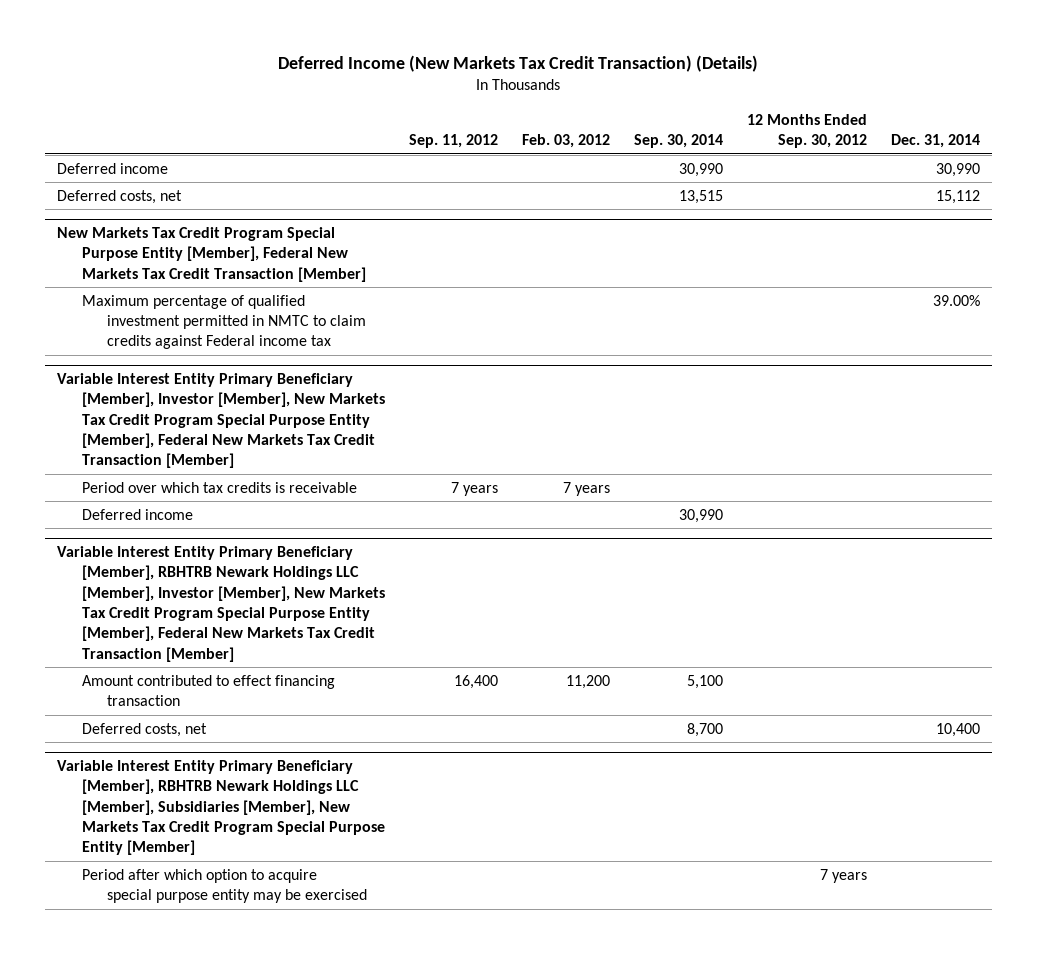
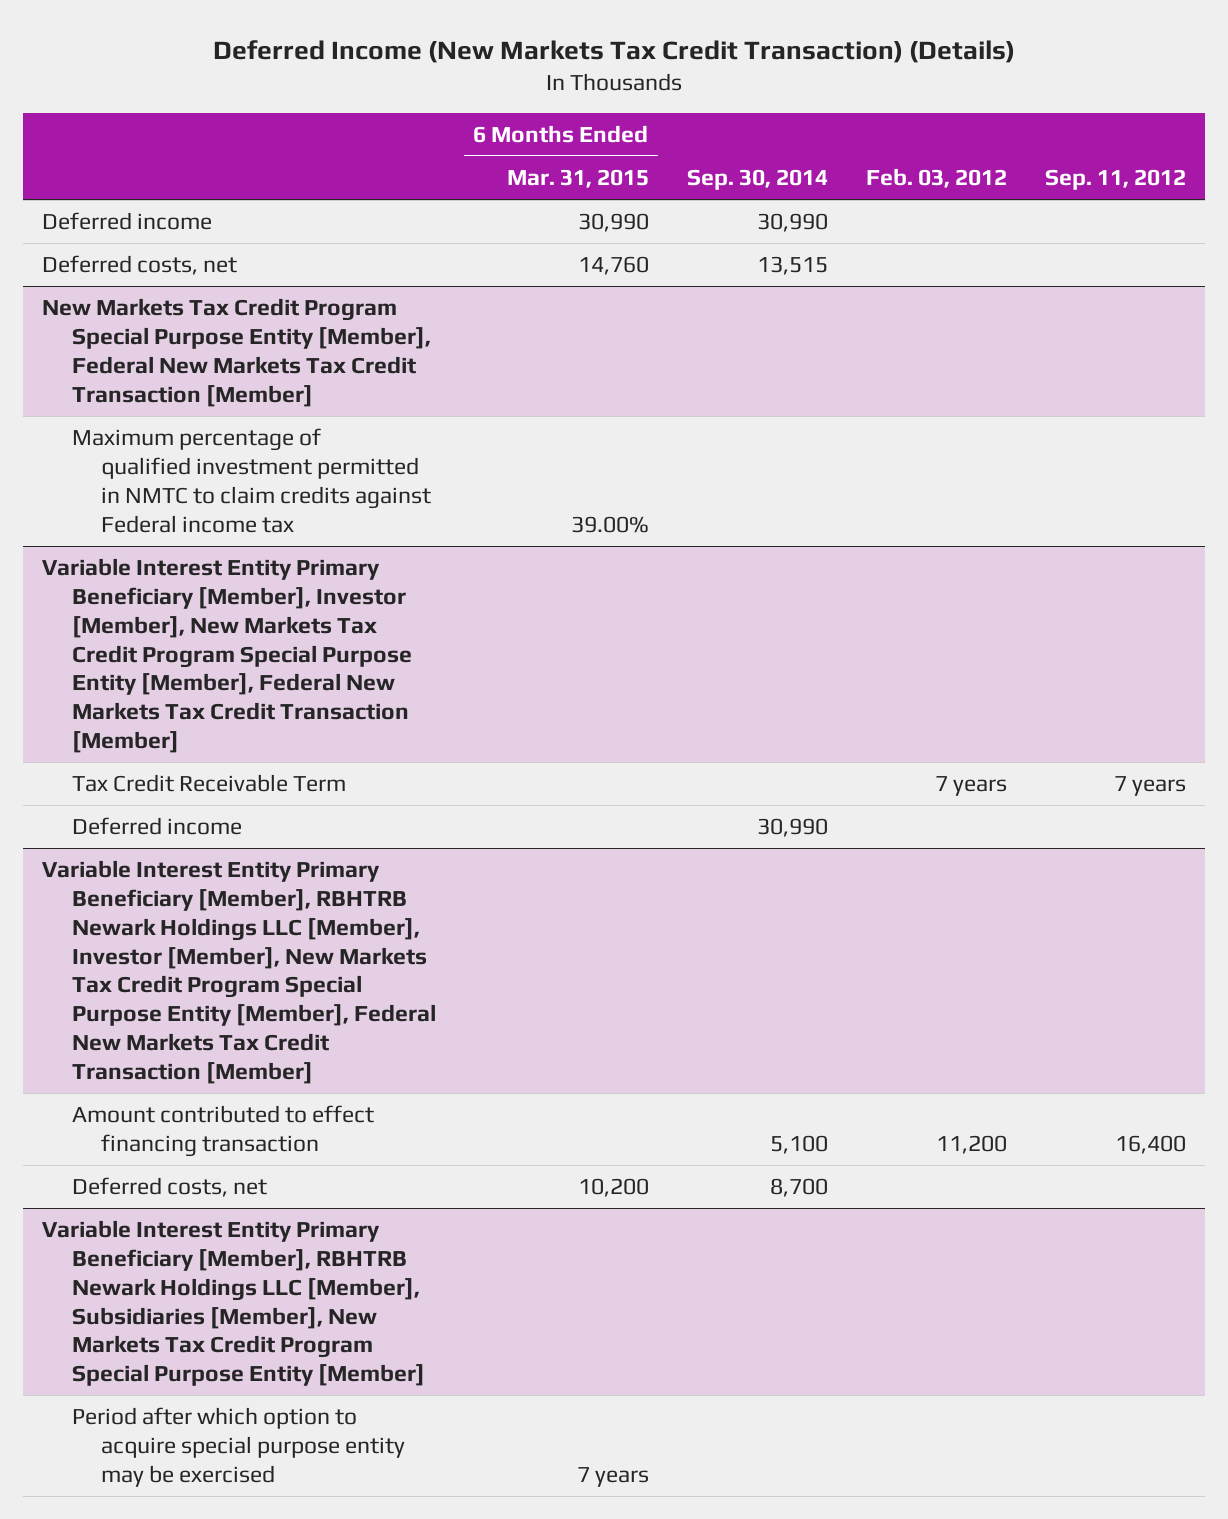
- | Sep. 11, 2012 | Feb. 03, 2012 | Sep. 30, 2014 | 12 Months Ended Sep. 30, 2012 | Dec. 31, 2014
+ | 6 Months Ended Mar. 31, 2015 | Sep. 30, 2014 | Feb. 03, 2012 | Sep. 11, 2012
@ Variable Interest Entity Primary Beneficiary [Member], Investor [Member], New Markets Tax Credit Program Special Purpose Entity [Member], Federal New Markets Tax Credit Transaction [Member]
- Period over which tax credits is receivable | 7 years | 7 years | | |
+ Tax Credit Receivable Term | | | 7 years | 7 years

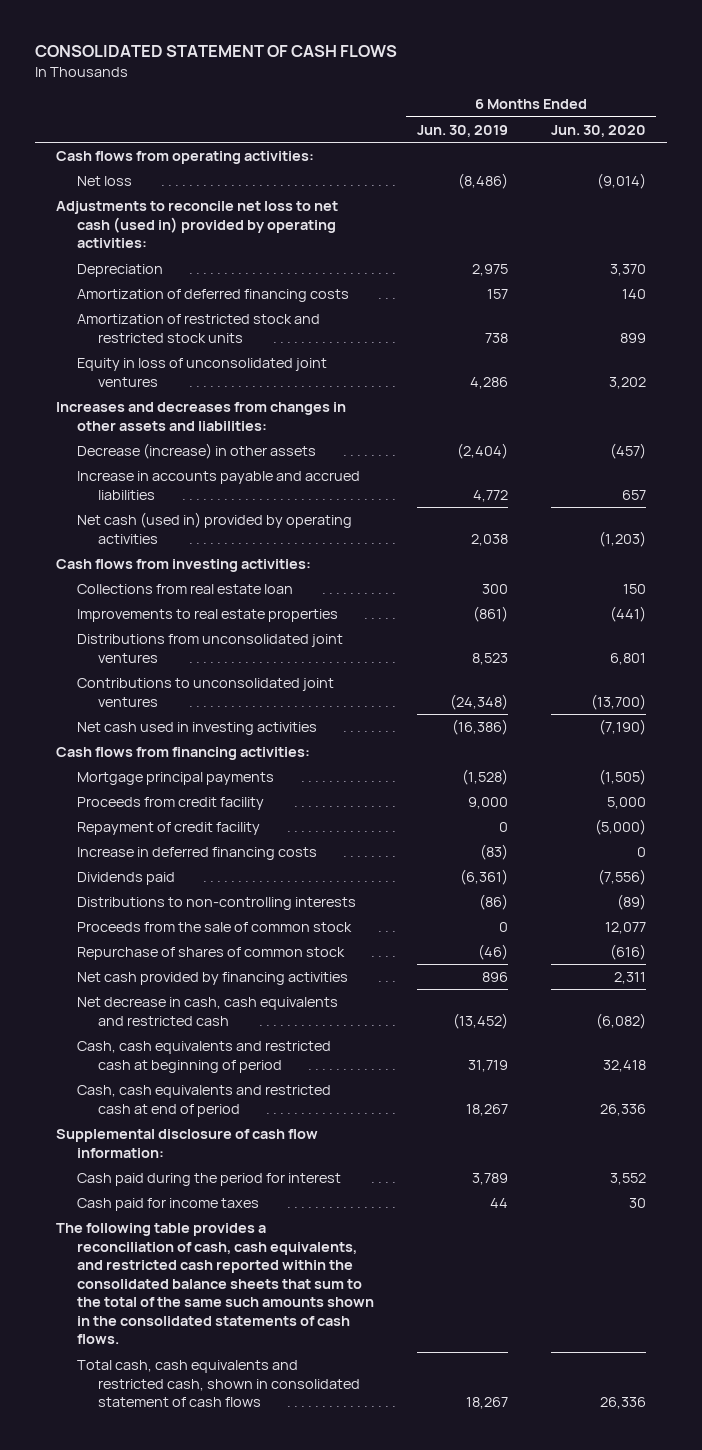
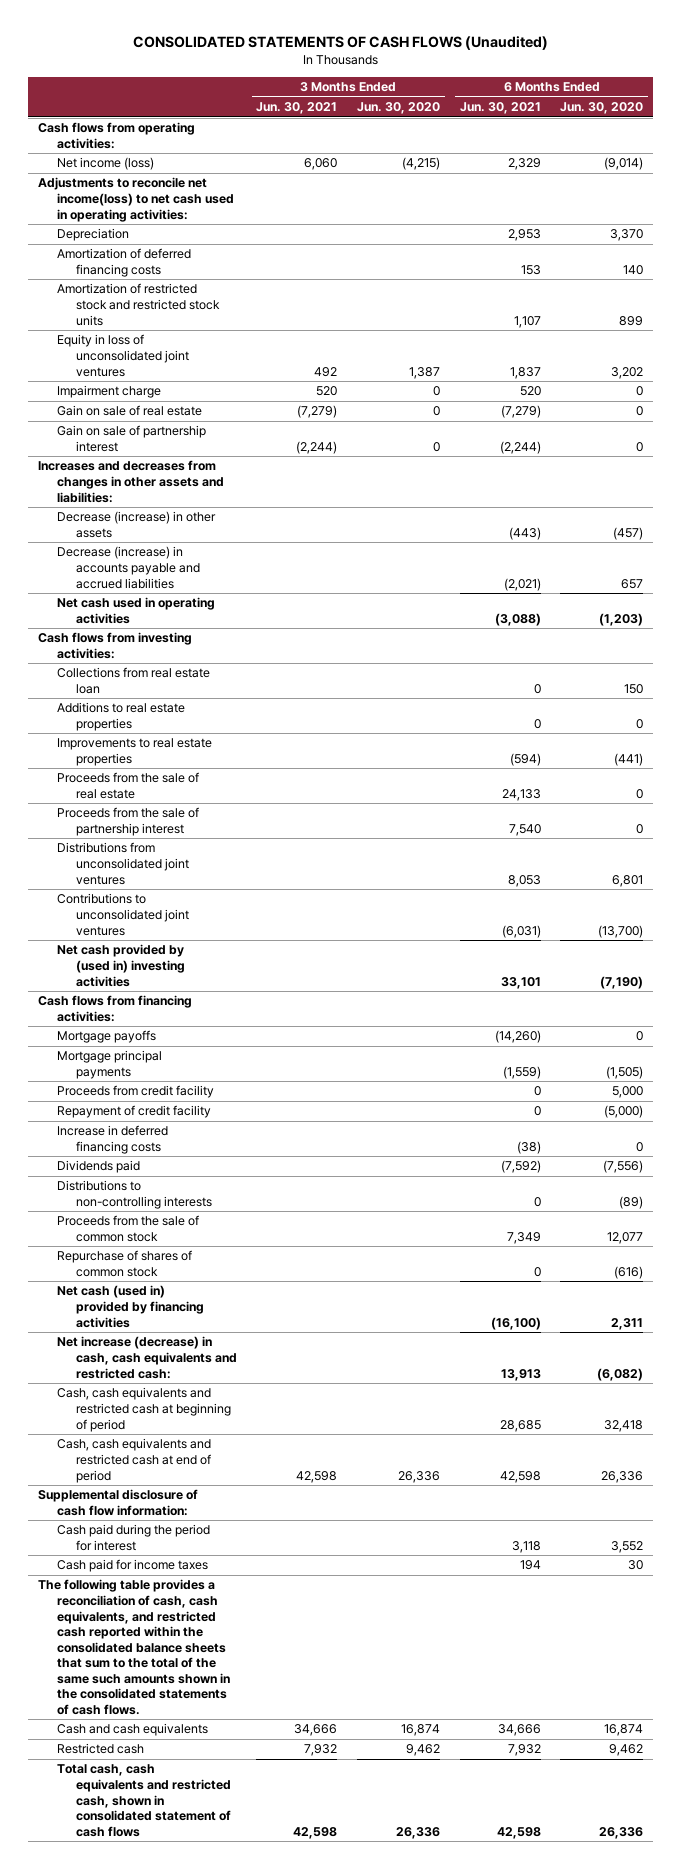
- CONSOLIDATED STATEMENT OF CASH FLOWS
+ CONSOLIDATED STATEMENTS OF CASH FLOWS (Unaudited)
- | 6 Months Ended Jun. 30, 2019 | 6 Months Ended Jun. 30, 2020
+ | 3 Months Ended Jun. 30, 2021 | 3 Months Ended Jun. 30, 2020 | 6 Months Ended Jun. 30, 2021 | 6 Months Ended Jun. 30, 2020
- Net loss | (8,486) | (9,014)
- Adjustments to reconcile net loss to net cash (used in) provided by operating activities:
+ Net income (loss) | 6,060 | (4,215) | 2,329 | (9,014)
+ Adjustments to reconcile net income(loss) to net cash used in operating activities:
+ Impairment charge | 520 | 0 | 520 | 0
+ Gain on sale of real estate | (7,279) | 0 | (7,279) | 0
+ Gain on sale of partnership interest | (2,244) | 0 | (2,244) | 0
- Increase in accounts payable and accrued liabilities | 4,772 | 657
- Net cash (used in) provided by operating activities | 2,038 | (1,203)
+ Decrease (increase) in accounts payable and accrued liabilities | | | (2,021) | 657
+ Net cash used in operating activities | | | (3,088) | (1,203)
+ Additions to real estate properties | | | 0 | 0
+ Proceeds from the sale of real estate | | | 24,133 | 0
+ Proceeds from the sale of partnership interest | | | 7,540 | 0
- Net cash used in investing activities | (16,386) | (7,190)
+ Net cash provided by (used in) investing activities | | | 33,101 | (7,190)
+ Mortgage payoffs | | | (14,260) | 0
- Net cash provided by financing activities | 896 | 2,311
- Net decrease in cash, cash equivalents and restricted cash | (13,452) | (6,082)
+ Net cash (used in) provided by financing activities | | | (16,100) | 2,311
+ Net increase (decrease) in cash, cash equivalents and restricted cash: | | | 13,913 | (6,082)
+ Cash and cash equivalents | 34,666 | 16,874 | 34,666 | 16,874
+ Restricted cash | 7,932 | 9,462 | 7,932 | 9,462

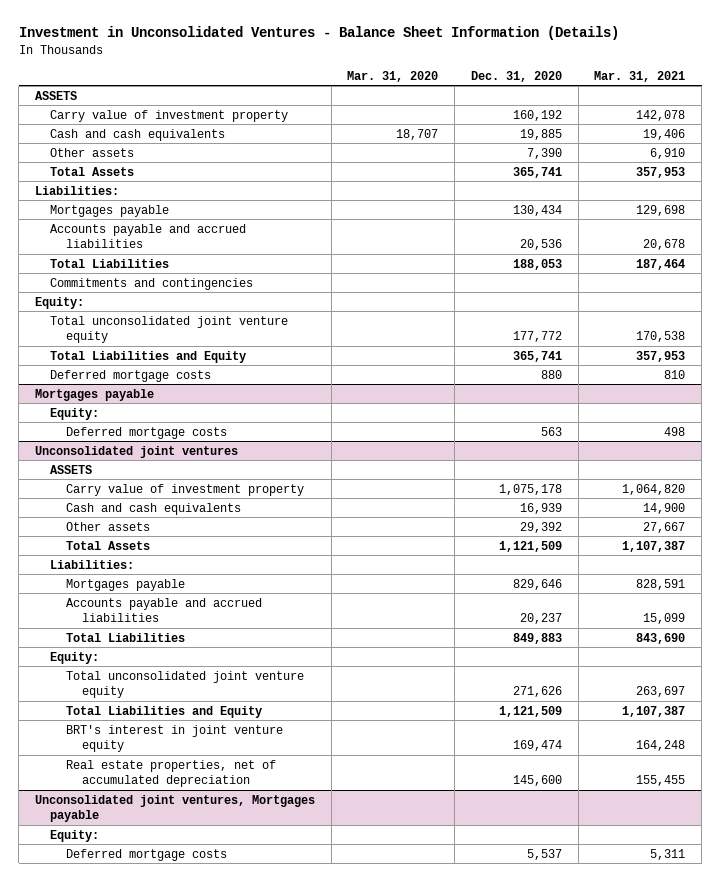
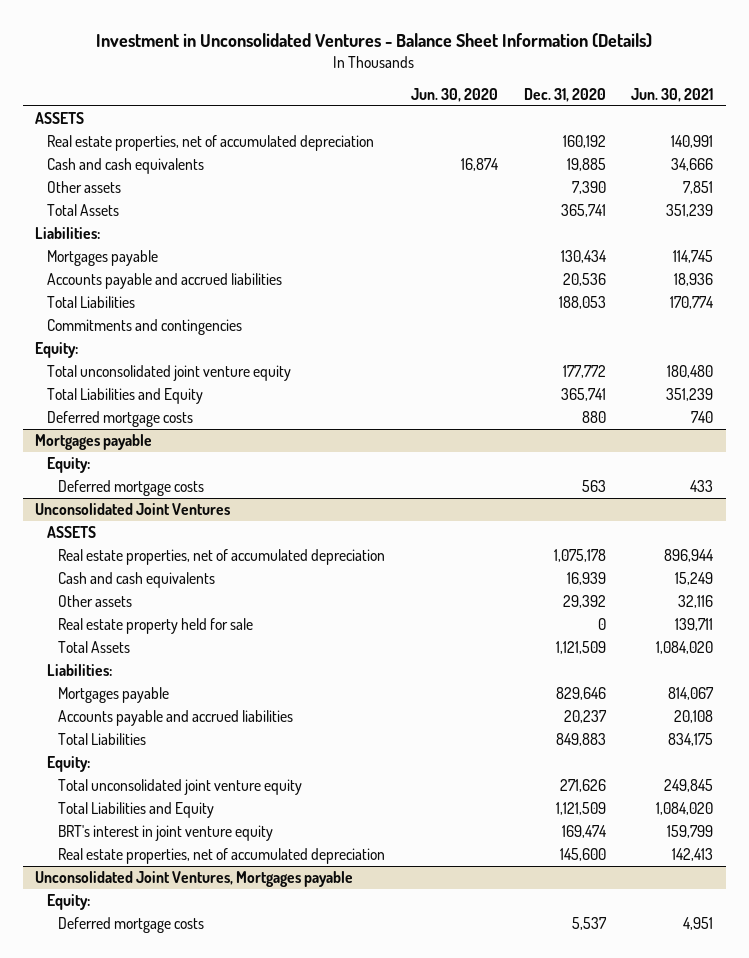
- | Mar. 31, 2020 | Dec. 31, 2020 | Mar. 31, 2021
+ | Jun. 30, 2020 | Dec. 31, 2020 | Jun. 30, 2021
- Carry value of investment property | | 160,192 | 142,078
+ Real estate properties, net of accumulated depreciation | | 160,192 | 140,991
- Unconsolidated joint ventures
+ Unconsolidated Joint Ventures
- Carry value of investment property | | 1,075,178 | 1,064,820
+ Real estate properties, net of accumulated depreciation | | 1,075,178 | 896,944
+ Real estate property held for sale | | 0 | 139,711
- Unconsolidated joint ventures, Mortgages payable
+ Unconsolidated Joint Ventures, Mortgages payable

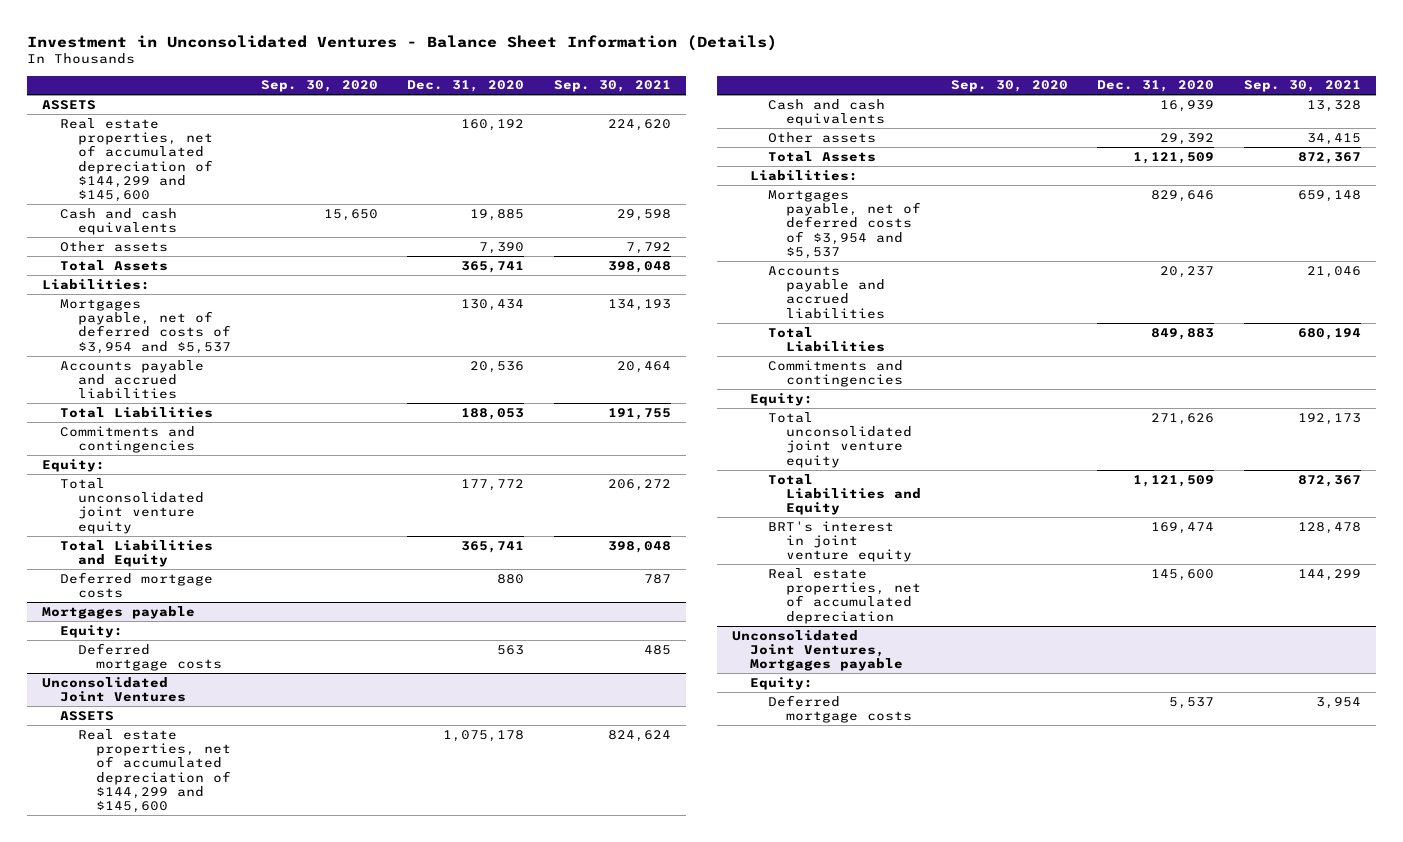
- | Jun. 30, 2020 | Dec. 31, 2020 | Jun. 30, 2021
+ | Sep. 30, 2020 | Dec. 31, 2020 | Sep. 30, 2021
- Real estate properties, net of accumulated depreciation | | 160,192 | 140,991
+ Real estate properties, net of accumulated depreciation of $144,299 and $145,600 | | 160,192 | 224,620
- Mortgages payable | | 130,434 | 114,745
+ Mortgages payable, net of deferred costs of $3,954 and $5,537 | | 130,434 | 134,193
@ Unconsolidated Joint Ventures
- Real estate properties, net of accumulated depreciation | | 1,075,178 | 896,944
+ Real estate properties, net of accumulated depreciation of $144,299 and $145,600 | | 1,075,178 | 824,624
- Real estate property held for sale | | 0 | 139,711
- Mortgages payable | | 829,646 | 814,067
+ Mortgages payable, net of deferred costs of $3,954 and $5,537 | | 829,646 | 659,148
+ Commitments and contingencies

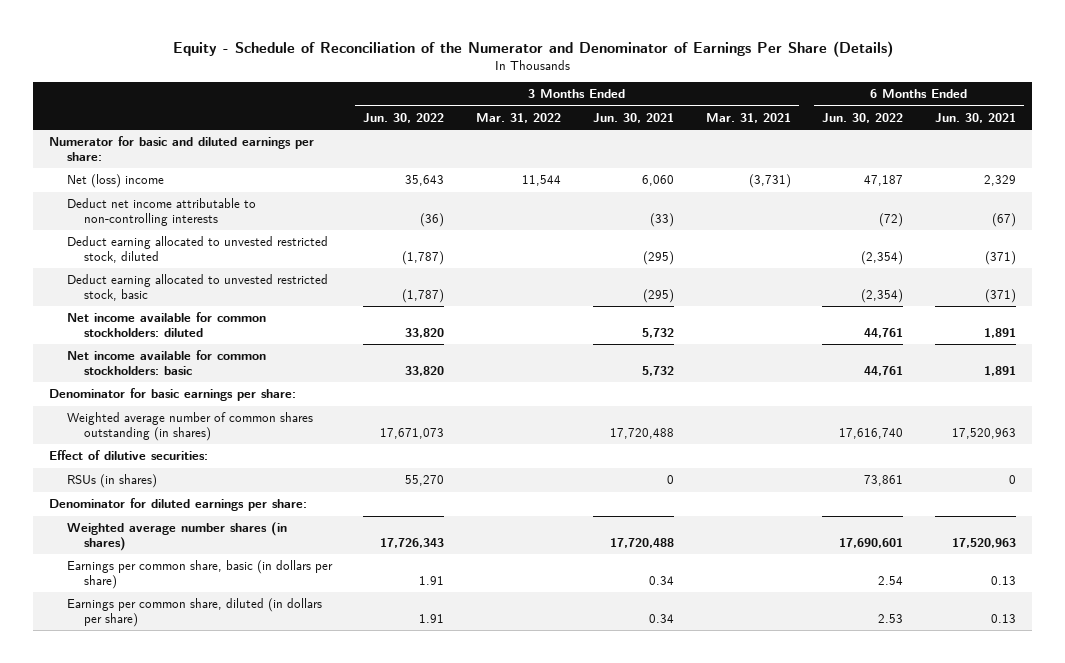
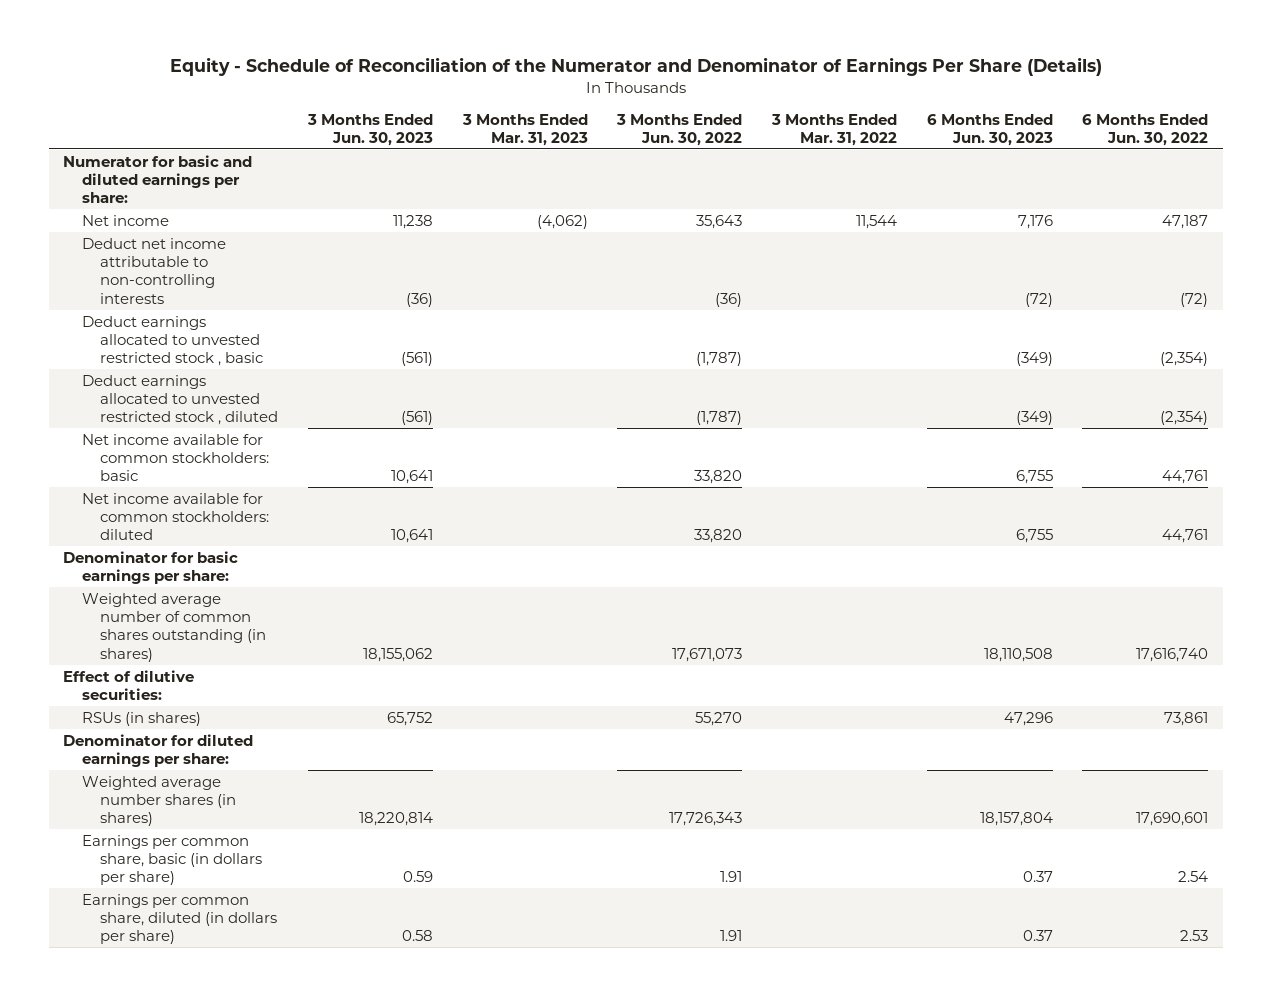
- | 3 Months Ended Jun. 30, 2022 | 3 Months Ended Mar. 31, 2022 | 3 Months Ended Jun. 30, 2021 | 3 Months Ended Mar. 31, 2021 | 6 Months Ended Jun. 30, 2022 | 6 Months Ended Jun. 30, 2021
+ | 3 Months Ended Jun. 30, 2023 | 3 Months Ended Mar. 31, 2023 | 3 Months Ended Jun. 30, 2022 | 3 Months Ended Mar. 31, 2022 | 6 Months Ended Jun. 30, 2023 | 6 Months Ended Jun. 30, 2022
- Net (loss) income | 35,643 | 11,544 | 6,060 | (3,731) | 47,187 | 2,329
+ Net income | 11,238 | (4,062) | 35,643 | 11,544 | 7,176 | 47,187
- Deduct earning allocated to unvested restricted stock, diluted | (1,787) | | (295) | | (2,354) | (371)
- Deduct earning allocated to unvested restricted stock, basic | (1,787) | | (295) | | (2,354) | (371)
+ Deduct earnings allocated to unvested restricted stock , basic | (561) | | (1,787) | | (349) | (2,354)
+ Deduct earnings allocated to unvested restricted stock , diluted | (561) | | (1,787) | | (349) | (2,354)
moved down: Net income available for common stockholders: diluted | 10,641 | | 33,820 | | 6,755 | 44,761

